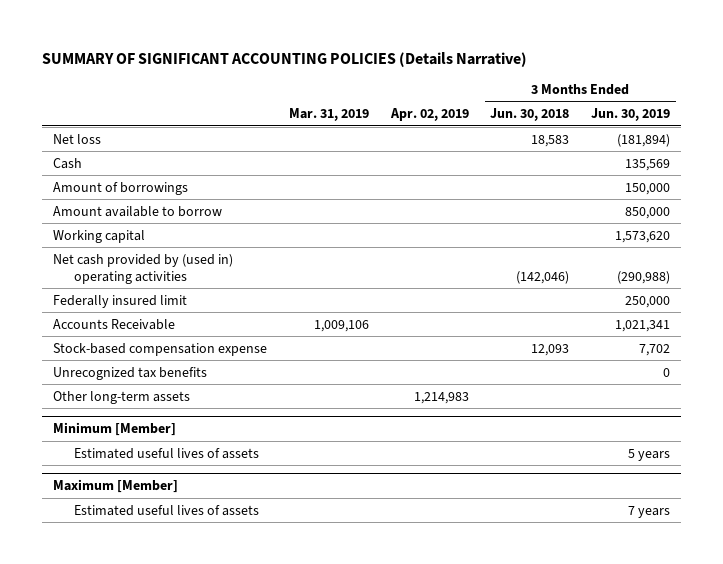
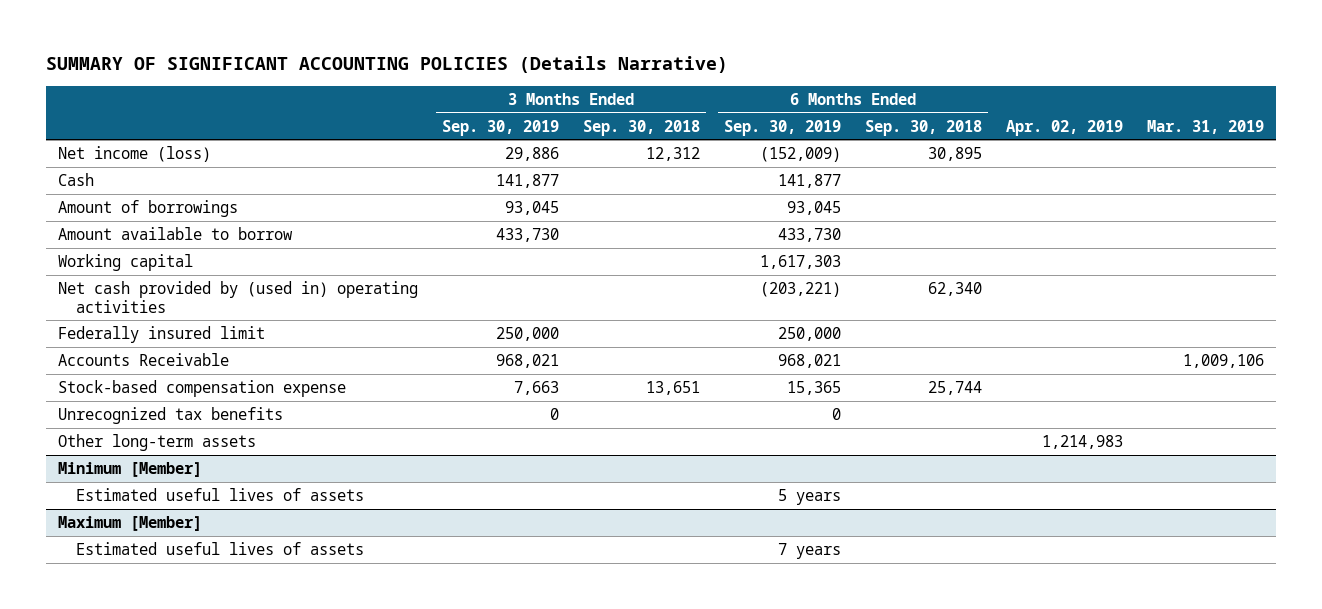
- | Mar. 31, 2019 | Apr. 02, 2019 | 3 Months Ended Jun. 30, 2018 | 3 Months Ended Jun. 30, 2019
+ | 3 Months Ended Sep. 30, 2019 | 3 Months Ended Sep. 30, 2018 | 6 Months Ended Sep. 30, 2019 | 6 Months Ended Sep. 30, 2018 | Apr. 02, 2019 | Mar. 31, 2019
- Net loss | | | 18,583 | (181,894)
+ Net income (loss) | 29,886 | 12,312 | (152,009) | 30,895 | |

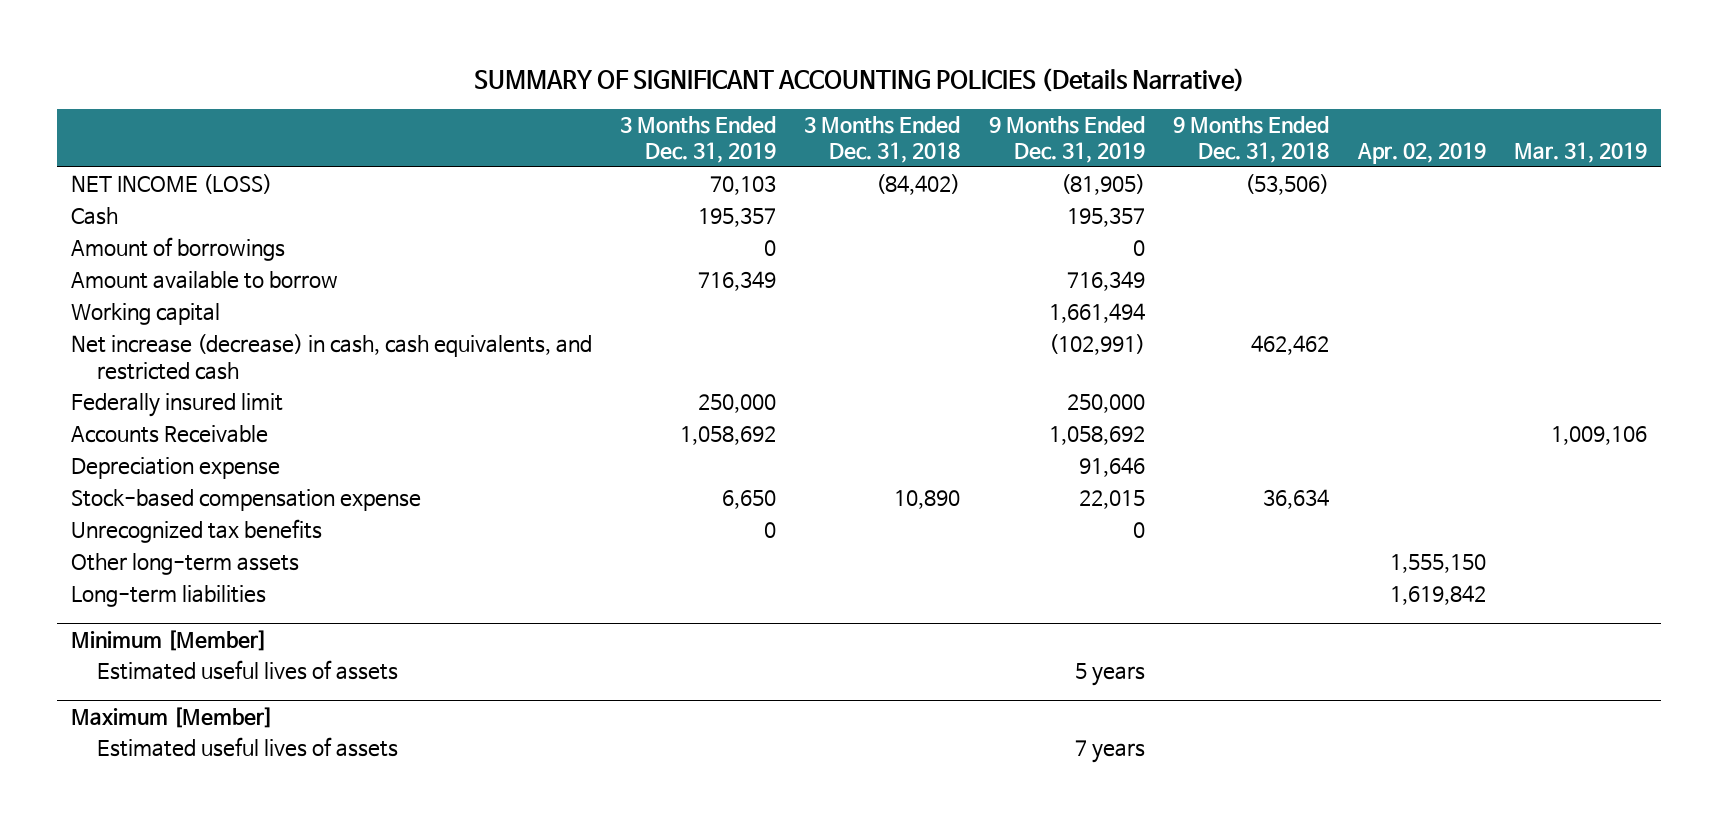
- | 3 Months Ended Sep. 30, 2019 | 3 Months Ended Sep. 30, 2018 | 6 Months Ended Sep. 30, 2019 | 6 Months Ended Sep. 30, 2018 | Apr. 02, 2019 | Mar. 31, 2019
+ | 3 Months Ended Dec. 31, 2019 | 3 Months Ended Dec. 31, 2018 | 9 Months Ended Dec. 31, 2019 | 9 Months Ended Dec. 31, 2018 | Apr. 02, 2019 | Mar. 31, 2019
- Net income (loss) | 29,886 | 12,312 | (152,009) | 30,895 | |
+ NET INCOME (LOSS) | 70,103 | (84,402) | (81,905) | (53,506) | |
- Net cash provided by (used in) operating activities | | | (203,221) | 62,340 | |
+ Net increase (decrease) in cash, cash equivalents, and restricted cash | | | (102,991) | 462,462 | |
+ Depreciation expense | | | 91,646 | | |
- Other long-term assets | | | | | 1,214,983 |
+ Other long-term assets | | | | | 1,555,150 |
+ Long-term liabilities | | | | | 1,619,842 |

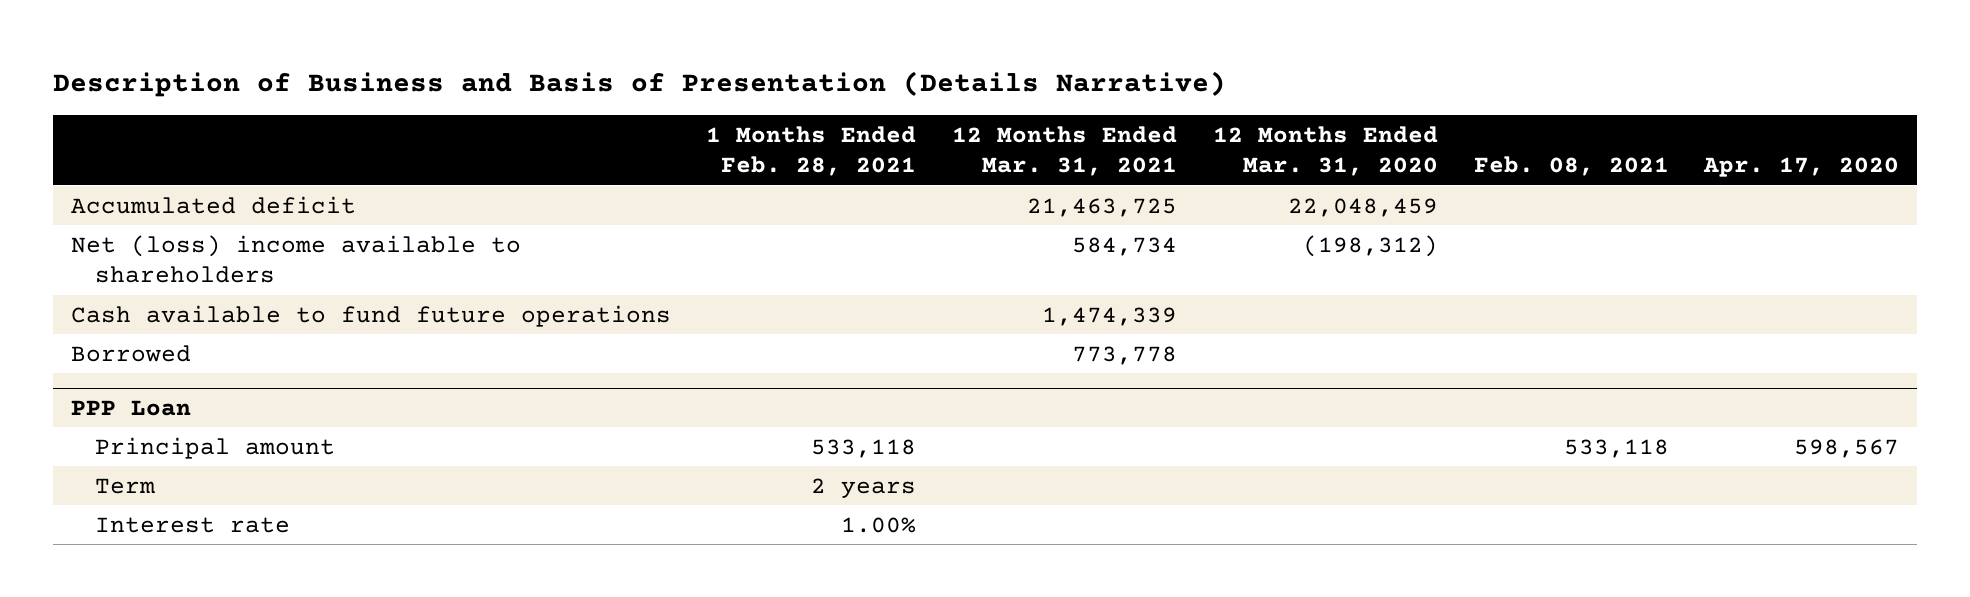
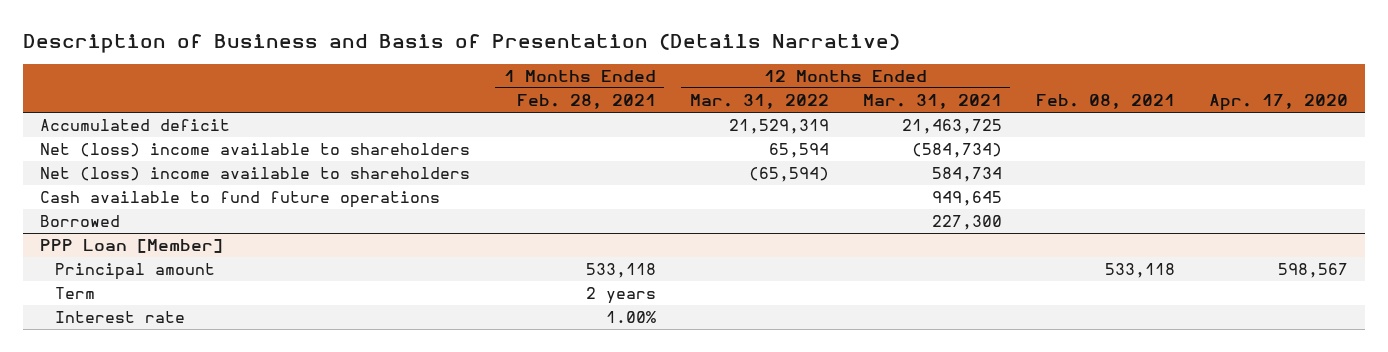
- | 1 Months Ended Feb. 28, 2021 | 12 Months Ended Mar. 31, 2021 | 12 Months Ended Mar. 31, 2020 | Feb. 08, 2021 | Apr. 17, 2020
+ | 1 Months Ended Feb. 28, 2021 | 12 Months Ended Mar. 31, 2022 | 12 Months Ended Mar. 31, 2021 | Feb. 08, 2021 | Apr. 17, 2020
+ Net (loss) income available to shareholders | | 65,594 | (584,734) | |
- Cash available to fund future operations | | 1,474,339 | | |
- Borrowed | | 773,778 | | |
- PPP Loan
+ Cash available to fund future operations | | | 949,645 | |
+ Borrowed | | | 227,300 | |
+ PPP Loan [Member]

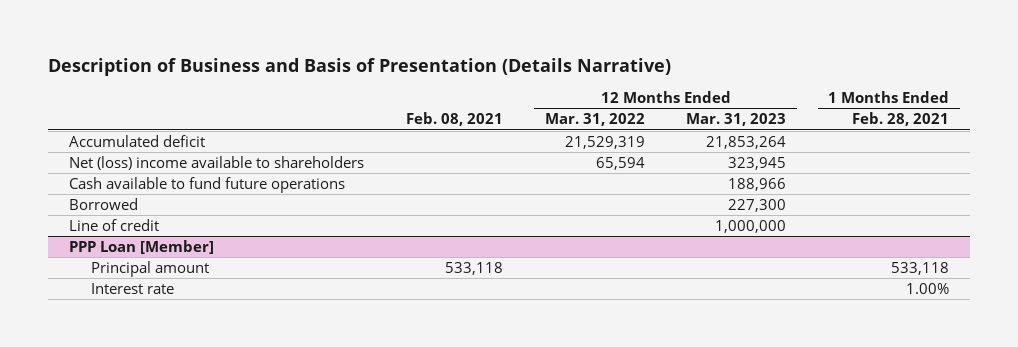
- | 1 Months Ended Feb. 28, 2021 | 12 Months Ended Mar. 31, 2022 | 12 Months Ended Mar. 31, 2021 | Feb. 08, 2021 | Apr. 17, 2020
+ | Feb. 08, 2021 | 12 Months Ended Mar. 31, 2022 | 12 Months Ended Mar. 31, 2023 | 1 Months Ended Feb. 28, 2021
- Net (loss) income available to shareholders | | (65,594) | 584,734 | |
+ Line of credit | | | 1,000,000 |
@ PPP Loan [Member]
- Term | 2 years | | | |

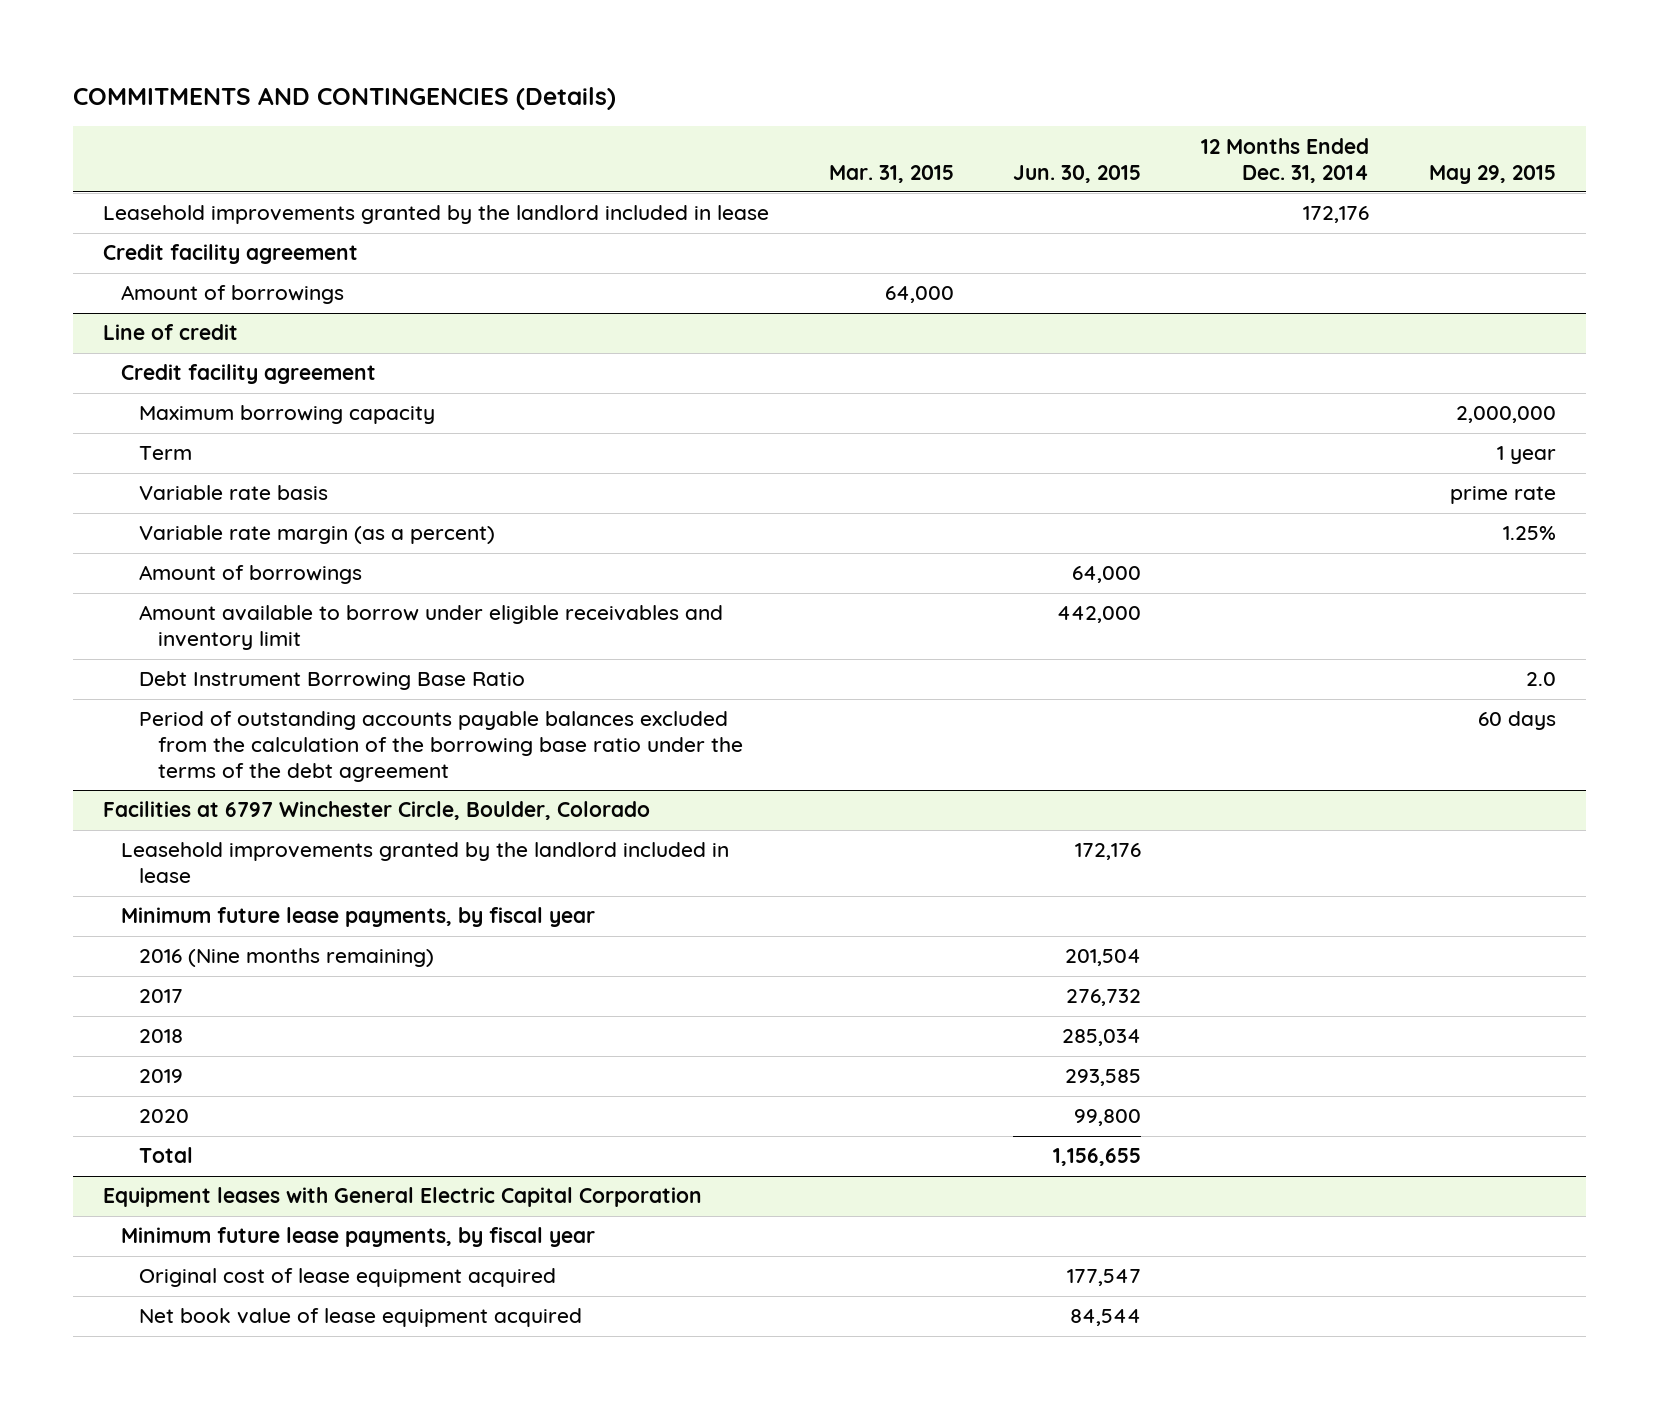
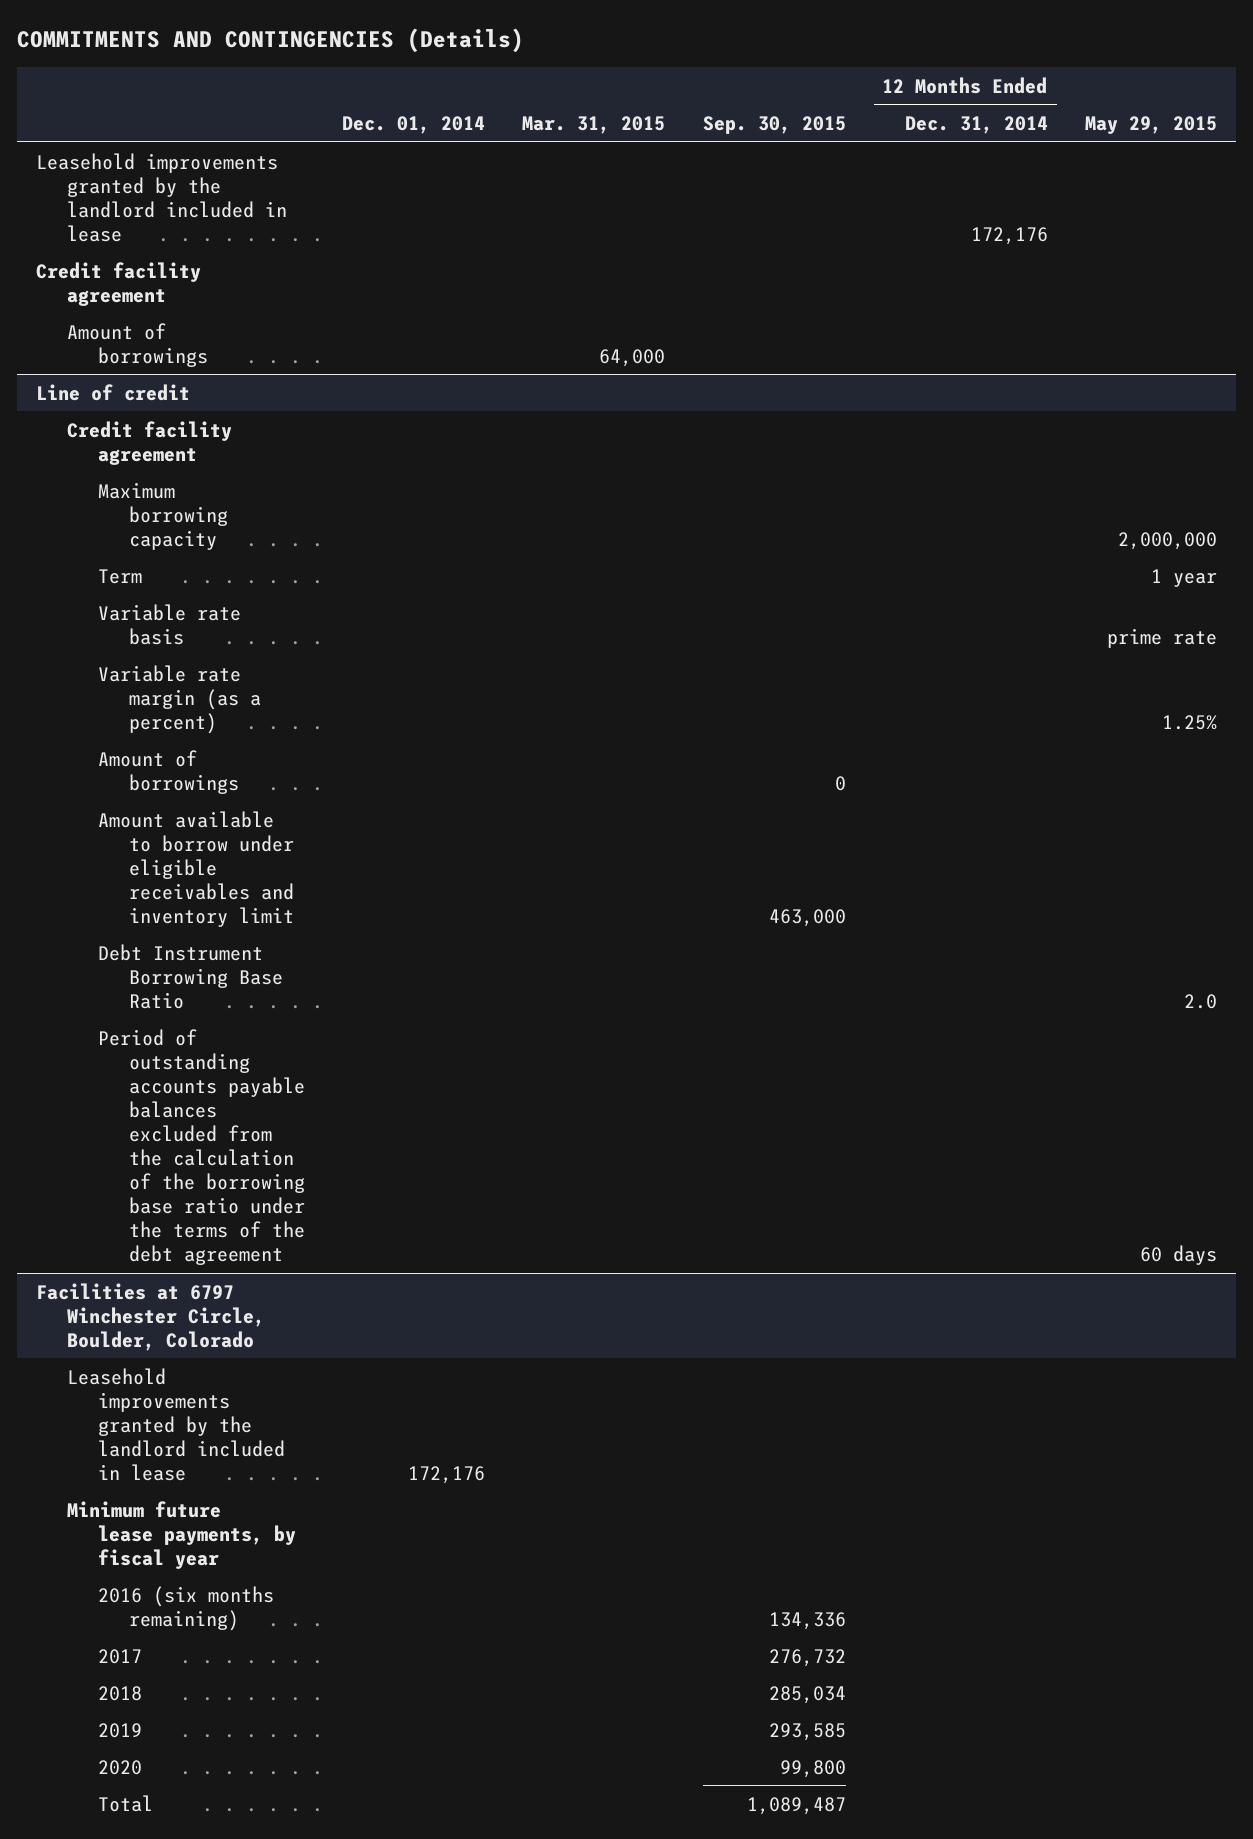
- | Mar. 31, 2015 | Jun. 30, 2015 | 12 Months Ended Dec. 31, 2014 | May 29, 2015
+ | Dec. 01, 2014 | Mar. 31, 2015 | Sep. 30, 2015 | 12 Months Ended Dec. 31, 2014 | May 29, 2015
@ Facilities at 6797 Winchester Circle, Boulder, Colorado
- 2016 (Nine months remaining) | | 201,504 | |
+ 2016 (six months remaining) | | | 134,336 | |
- Equipment leases with General Electric Capital Corporation
- Minimum future lease payments, by fiscal year
- Original cost of lease equipment acquired | | 177,547 | |
- Net book value of lease equipment acquired | | 84,544 | |

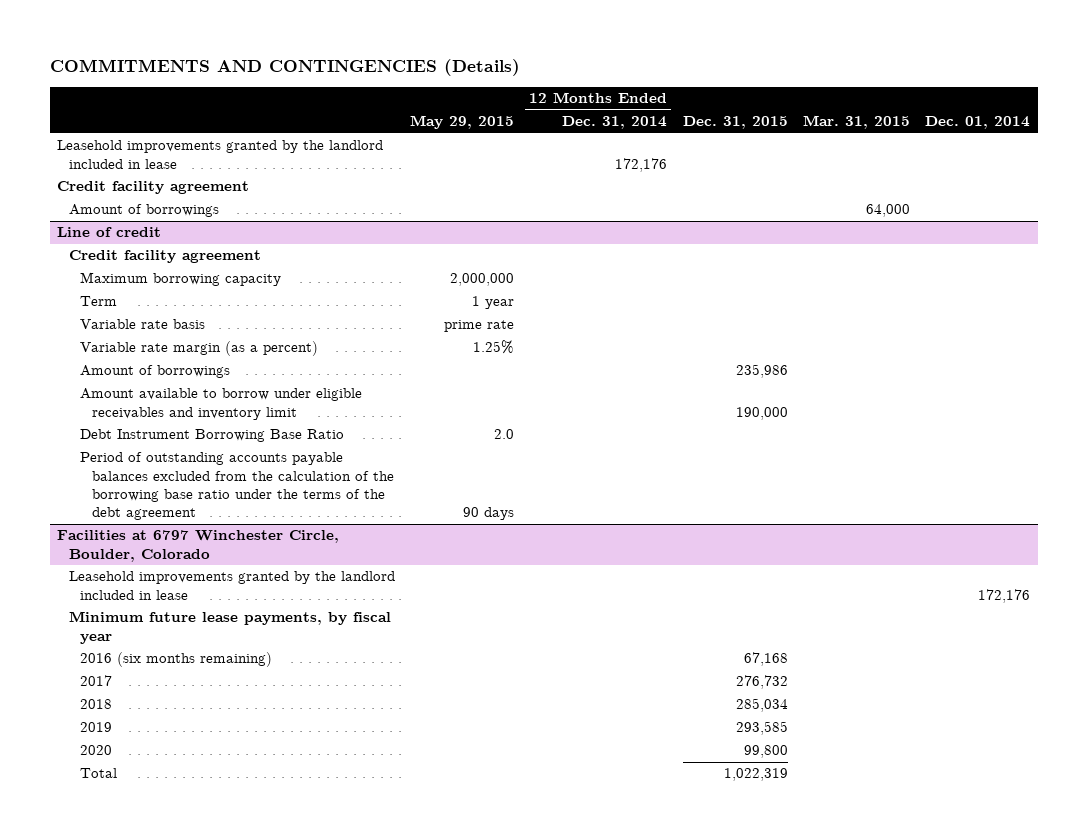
- | Dec. 01, 2014 | Mar. 31, 2015 | Sep. 30, 2015 | 12 Months Ended Dec. 31, 2014 | May 29, 2015
+ | May 29, 2015 | 12 Months Ended Dec. 31, 2014 | Dec. 31, 2015 | Mar. 31, 2015 | Dec. 01, 2014
@ Line of credit
- Period of outstanding accounts payable balances excluded from the calculation of the borrowing base ratio under the terms of the debt agreement | | | | | 60 days
+ Period of outstanding accounts payable balances excluded from the calculation of the borrowing base ratio under the terms of the debt agreement | 90 days | | | |

